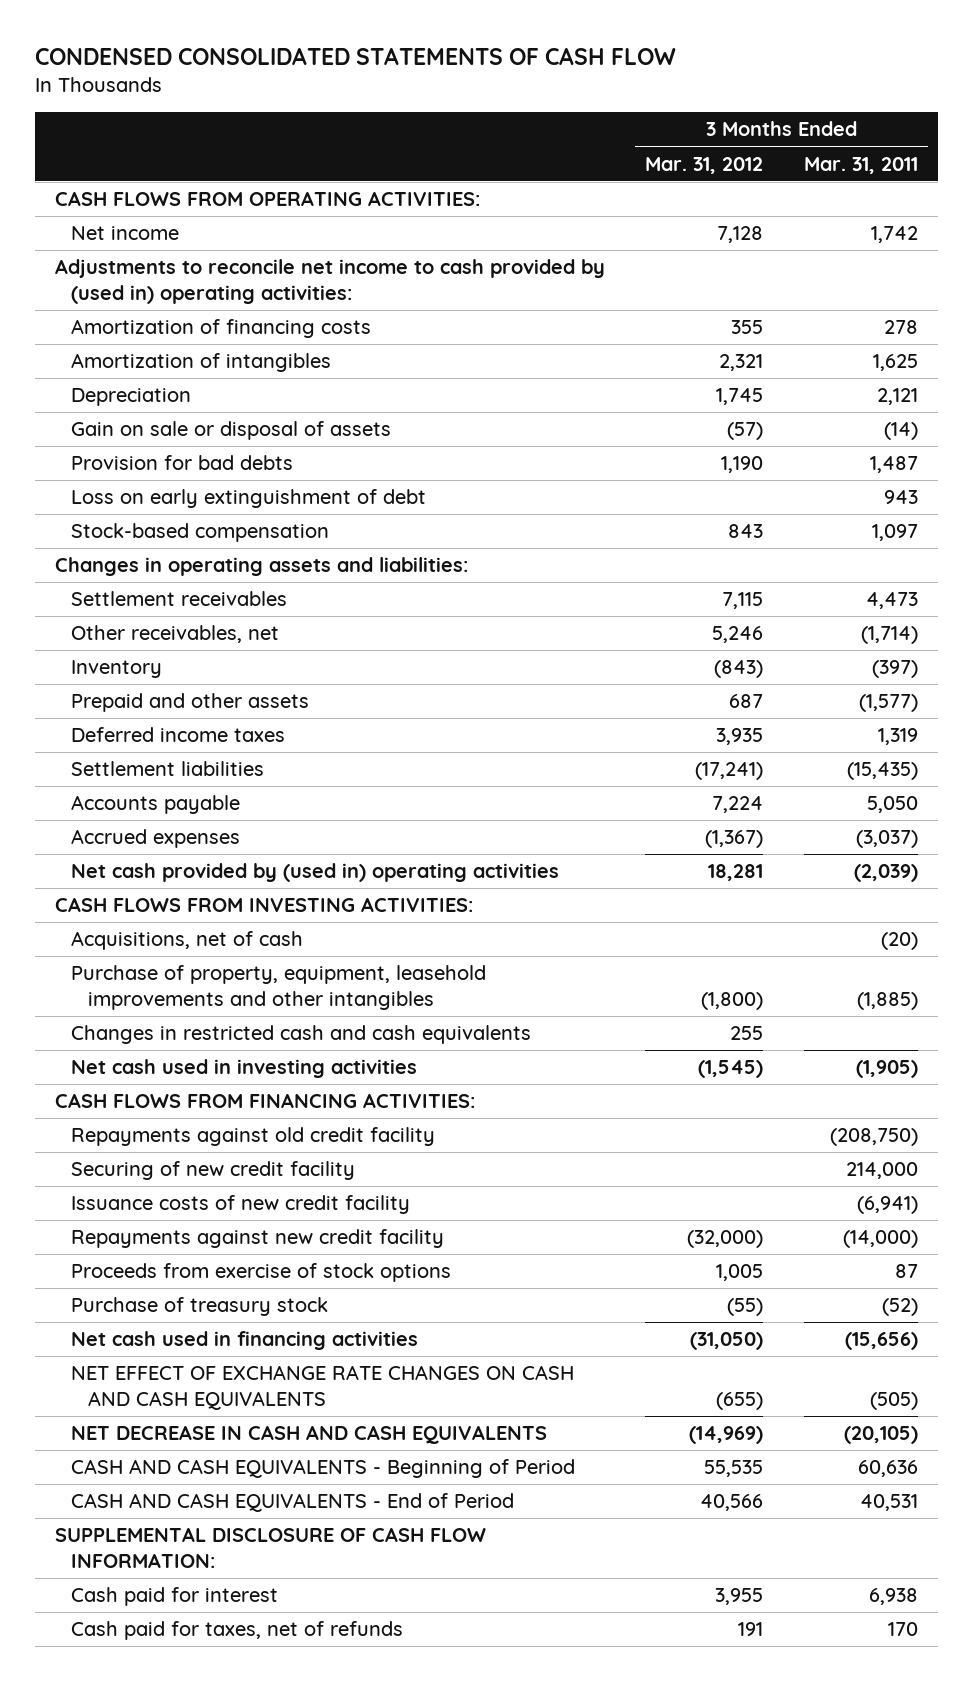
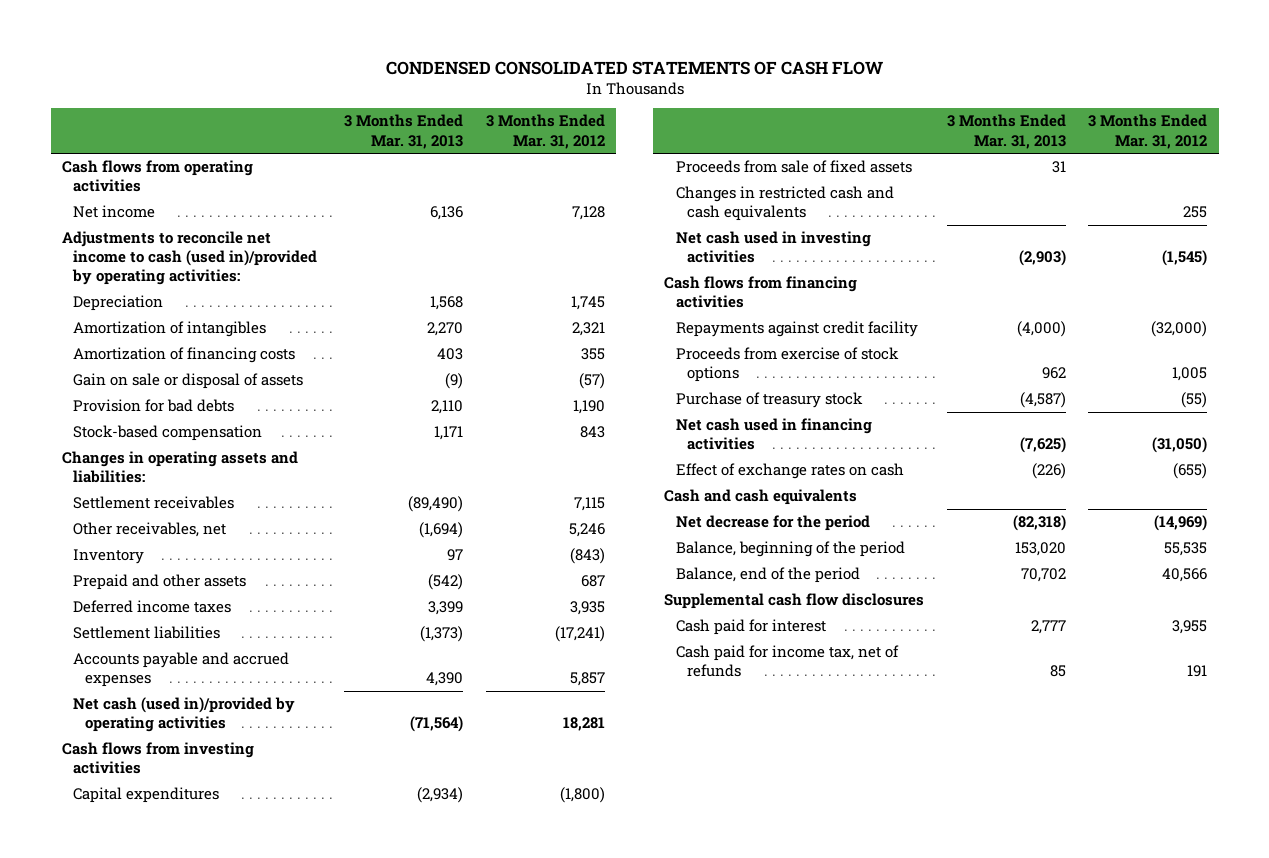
- | 3 Months Ended Mar. 31, 2012 | 3 Months Ended Mar. 31, 2011
+ | 3 Months Ended Mar. 31, 2013 | 3 Months Ended Mar. 31, 2012
- CASH FLOWS FROM OPERATING ACTIVITIES:
+ Cash flows from operating activities
- Adjustments to reconcile net income to cash provided by (used in) operating activities:
+ Adjustments to reconcile net income to cash (used in)/provided by operating activities:
moved down: Amortization of intangibles | 2,270 | 2,321
moved down: Amortization of financing costs | 403 | 355
- Loss on early extinguishment of debt | | 943
- Accounts payable | 7,224 | 5,050
- Accrued expenses | (1,367) | (3,037)
- Net cash provided by (used in) operating activities | 18,281 | (2,039)
- CASH FLOWS FROM INVESTING ACTIVITIES:
- Acquisitions, net of cash | | (20)
- Purchase of property, equipment, leasehold improvements and other intangibles | (1,800) | (1,885)
+ Accounts payable and accrued expenses | 4,390 | 5,857
+ Net cash (used in)/provided by operating activities | (71,564) | 18,281
+ Cash flows from investing activities
+ Capital expenditures | (2,934) | (1,800)
+ Proceeds from sale of fixed assets | 31 |
- CASH FLOWS FROM FINANCING ACTIVITIES:
- Repayments against old credit facility | | (208,750)
- Securing of new credit facility | | 214,000
- Issuance costs of new credit facility | | (6,941)
- Repayments against new credit facility | (32,000) | (14,000)
+ Cash flows from financing activities
+ Repayments against credit facility | (4,000) | (32,000)
- NET EFFECT OF EXCHANGE RATE CHANGES ON CASH AND CASH EQUIVALENTS | (655) | (505)
- NET DECREASE IN CASH AND CASH EQUIVALENTS | (14,969) | (20,105)
- CASH AND CASH EQUIVALENTS - Beginning of Period | 55,535 | 60,636
- CASH AND CASH EQUIVALENTS - End of Period | 40,566 | 40,531
- SUPPLEMENTAL DISCLOSURE OF CASH FLOW INFORMATION:
+ Effect of exchange rates on cash | (226) | (655)
+ Cash and cash equivalents
+ Net decrease for the period | (82,318) | (14,969)
+ Balance, beginning of the period | 153,020 | 55,535
+ Balance, end of the period | 70,702 | 40,566
+ Supplemental cash flow disclosures
- Cash paid for taxes, net of refunds | 191 | 170
+ Cash paid for income tax, net of refunds | 85 | 191

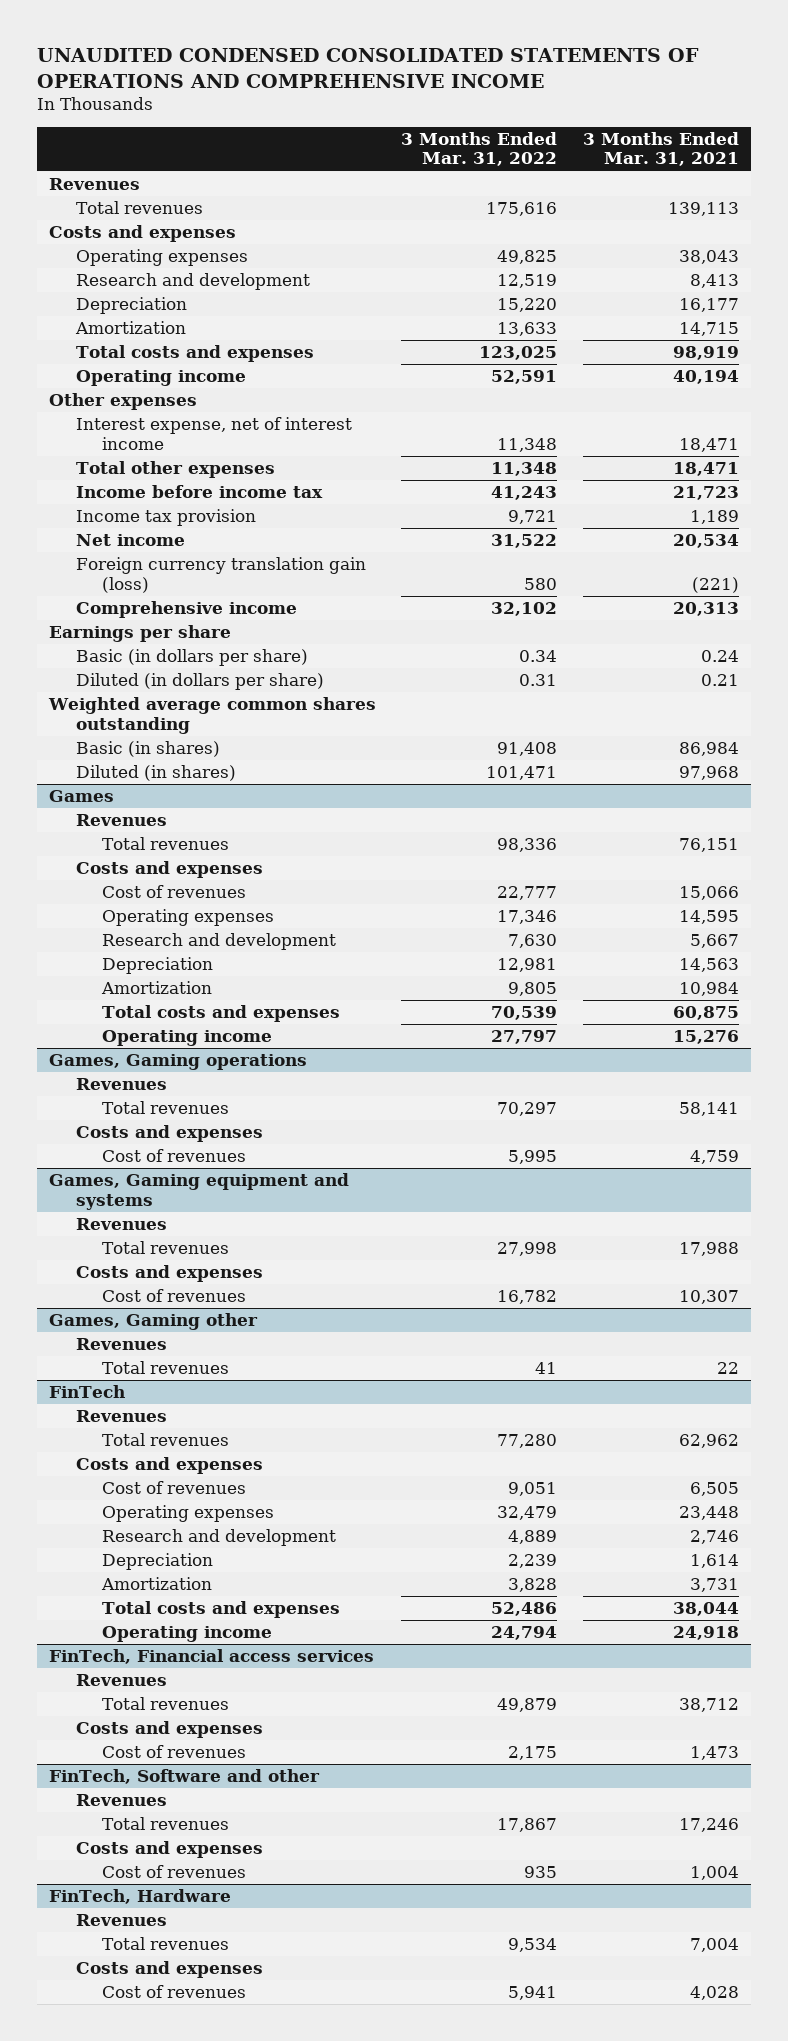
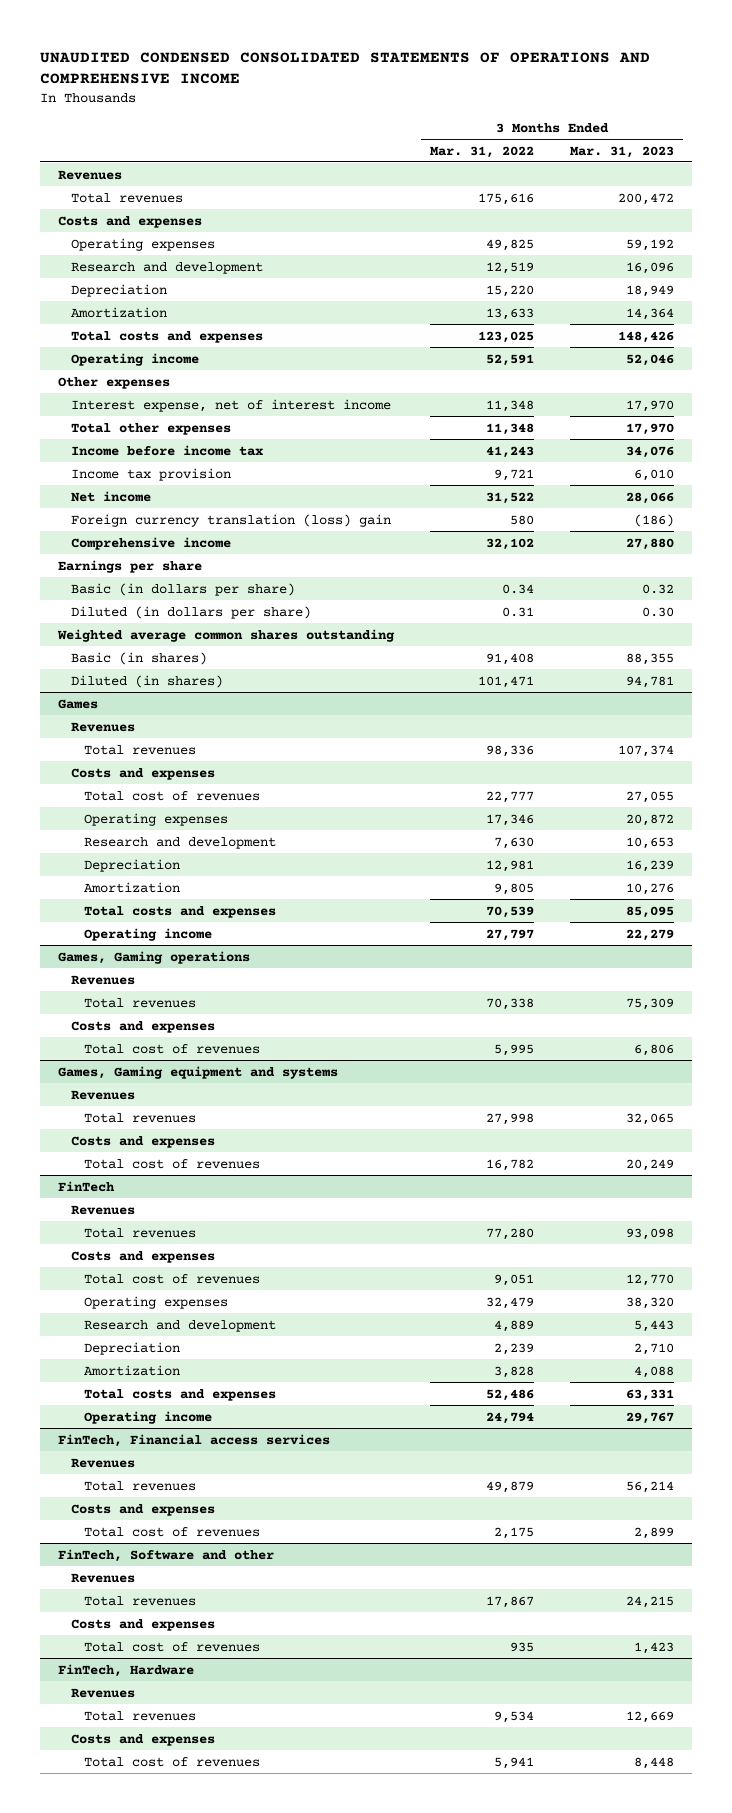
- | 3 Months Ended Mar. 31, 2022 | 3 Months Ended Mar. 31, 2021
+ | 3 Months Ended Mar. 31, 2022 | 3 Months Ended Mar. 31, 2023
- Foreign currency translation gain (loss) | 580 | (221)
+ Foreign currency translation (loss) gain | 580 | (186)
@ Games
- Cost of revenues | 22,777 | 15,066
+ Total cost of revenues | 22,777 | 27,055
@ Games, Gaming operations
- Total revenues | 70,297 | 58,141
+ Total revenues | 70,338 | 75,309
- Cost of revenues | 5,995 | 4,759
+ Total cost of revenues | 5,995 | 6,806
@ Games, Gaming equipment and systems
- Cost of revenues | 16,782 | 10,307
- Games, Gaming other
- Revenues
- Total revenues | 41 | 22
@ Games, Gaming equipment and systems
+ Total cost of revenues | 16,782 | 20,249
@ FinTech
- Cost of revenues | 9,051 | 6,505
+ Total cost of revenues | 9,051 | 12,770
@ FinTech, Financial access services
- Cost of revenues | 2,175 | 1,473
+ Total cost of revenues | 2,175 | 2,899
@ FinTech, Software and other
- Cost of revenues | 935 | 1,004
+ Total cost of revenues | 935 | 1,423
@ FinTech, Hardware
- Cost of revenues | 5,941 | 4,028
+ Total cost of revenues | 5,941 | 8,448

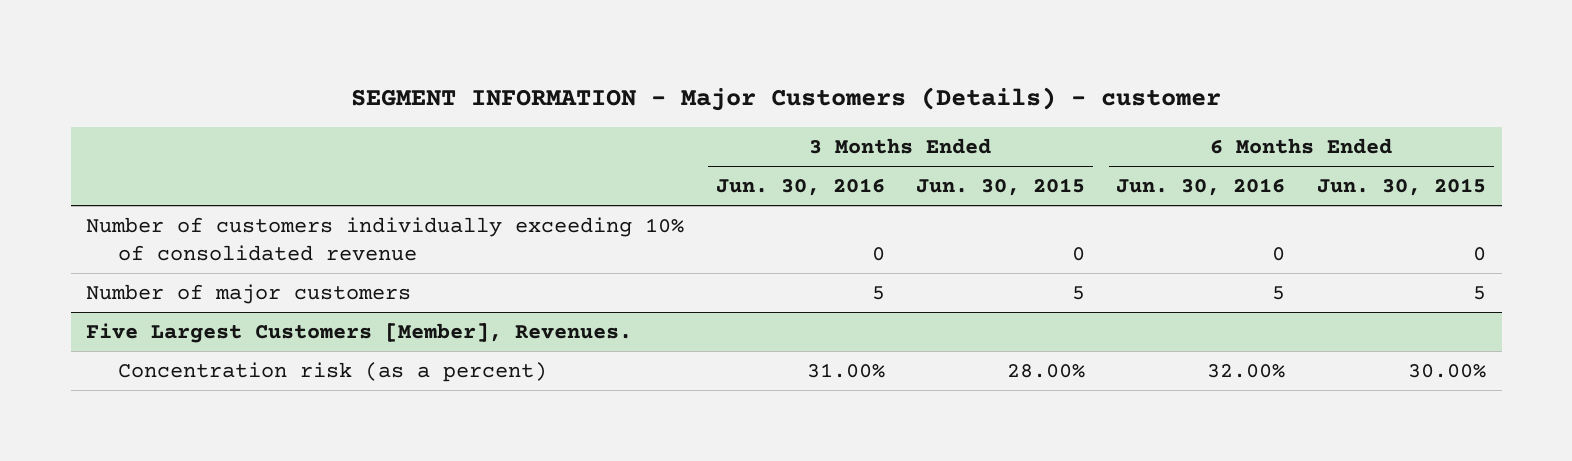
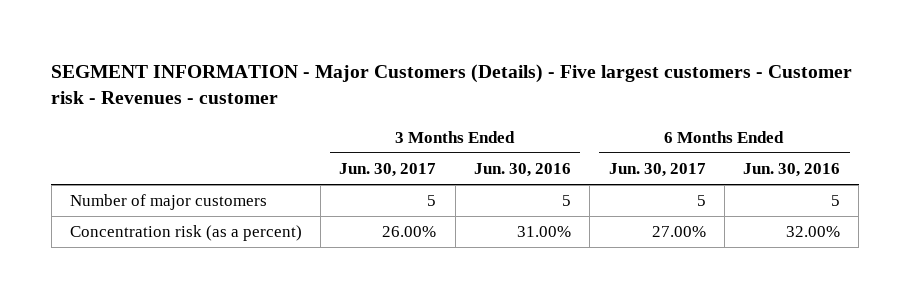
- SEGMENT INFORMATION - Major Customers (Details) - customer
+ SEGMENT INFORMATION - Major Customers (Details) - Five largest customers - Customer risk - Revenues - customer
- | 3 Months Ended Jun. 30, 2016 | 3 Months Ended Jun. 30, 2015 | 6 Months Ended Jun. 30, 2016 | 6 Months Ended Jun. 30, 2015
+ | 3 Months Ended Jun. 30, 2017 | 3 Months Ended Jun. 30, 2016 | 6 Months Ended Jun. 30, 2017 | 6 Months Ended Jun. 30, 2016
- Number of customers individually exceeding 10% of consolidated revenue | 0 | 0 | 0 | 0
- Five Largest Customers [Member], Revenues.

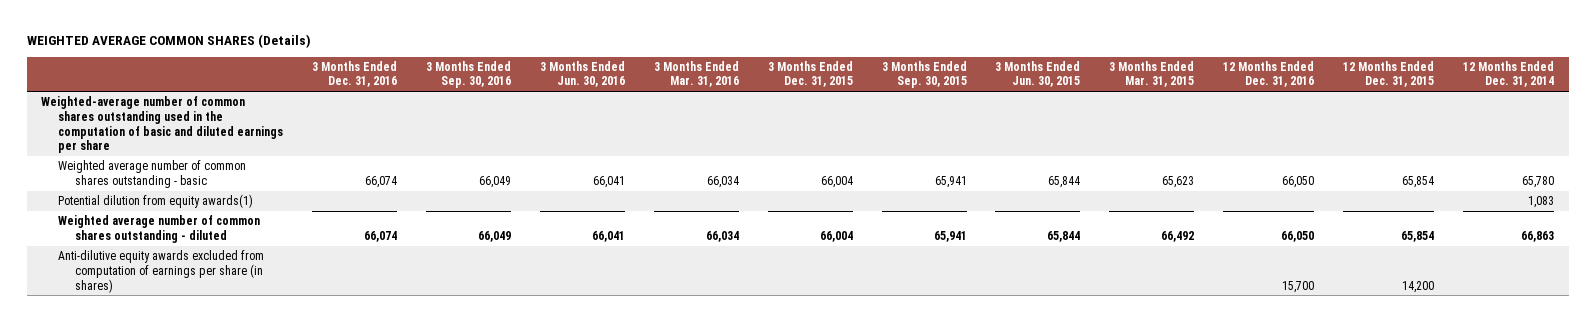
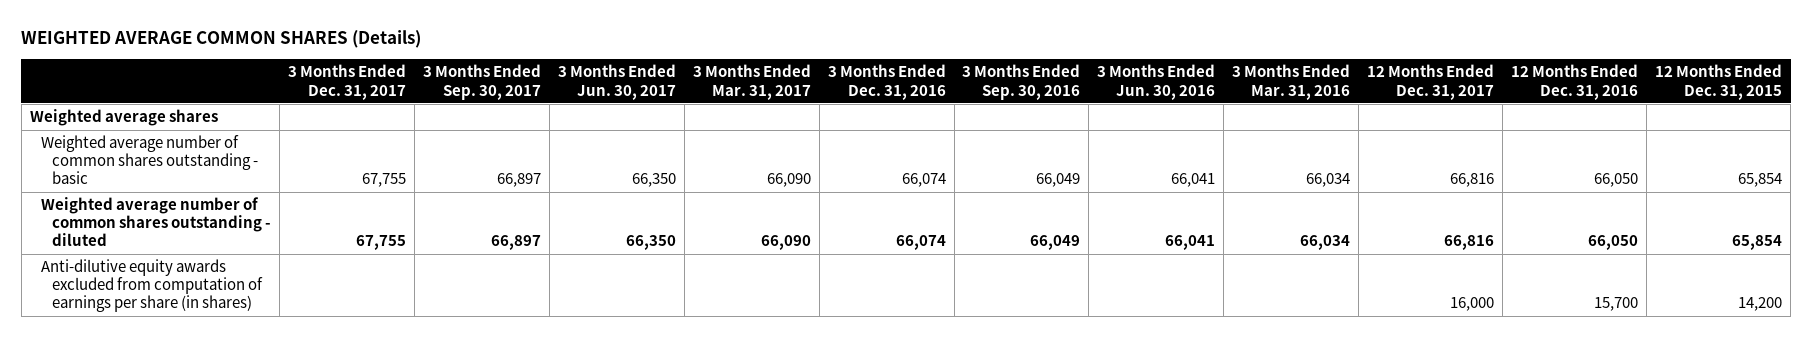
- | 3 Months Ended Dec. 31, 2016 | 3 Months Ended Sep. 30, 2016 | 3 Months Ended Jun. 30, 2016 | 3 Months Ended Mar. 31, 2016 | 3 Months Ended Dec. 31, 2015 | 3 Months Ended Sep. 30, 2015 | 3 Months Ended Jun. 30, 2015 | 3 Months Ended Mar. 31, 2015 | 12 Months Ended Dec. 31, 2016 | 12 Months Ended Dec. 31, 2015 | 12 Months Ended Dec. 31, 2014
+ | 3 Months Ended Dec. 31, 2017 | 3 Months Ended Sep. 30, 2017 | 3 Months Ended Jun. 30, 2017 | 3 Months Ended Mar. 31, 2017 | 3 Months Ended Dec. 31, 2016 | 3 Months Ended Sep. 30, 2016 | 3 Months Ended Jun. 30, 2016 | 3 Months Ended Mar. 31, 2016 | 12 Months Ended Dec. 31, 2017 | 12 Months Ended Dec. 31, 2016 | 12 Months Ended Dec. 31, 2015
- Weighted-average number of common shares outstanding used in the computation of basic and diluted earnings per share
+ Weighted average shares
- Potential dilution from equity awards(1) | | | | | | | | | | | 1,083

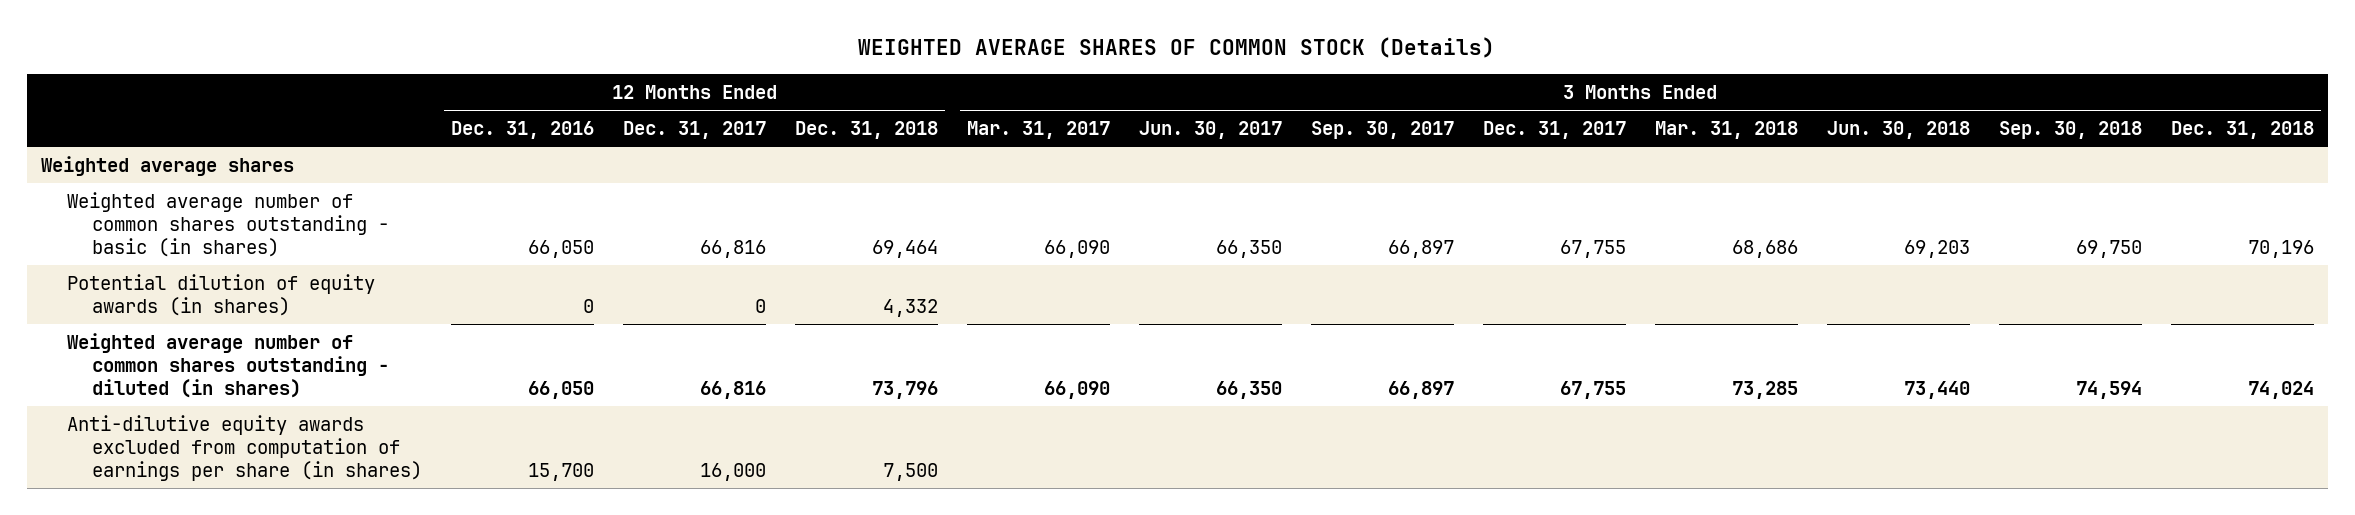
- WEIGHTED AVERAGE COMMON SHARES (Details)
+ WEIGHTED AVERAGE SHARES OF COMMON STOCK (Details)
- | 3 Months Ended Dec. 31, 2017 | 3 Months Ended Sep. 30, 2017 | 3 Months Ended Jun. 30, 2017 | 3 Months Ended Mar. 31, 2017 | 3 Months Ended Dec. 31, 2016 | 3 Months Ended Sep. 30, 2016 | 3 Months Ended Jun. 30, 2016 | 3 Months Ended Mar. 31, 2016 | 12 Months Ended Dec. 31, 2017 | 12 Months Ended Dec. 31, 2016 | 12 Months Ended Dec. 31, 2015
+ | 12 Months Ended Dec. 31, 2016 | 12 Months Ended Dec. 31, 2017 | 12 Months Ended Dec. 31, 2018 | 3 Months Ended Mar. 31, 2017 | 3 Months Ended Jun. 30, 2017 | 3 Months Ended Sep. 30, 2017 | 3 Months Ended Dec. 31, 2017 | 3 Months Ended Mar. 31, 2018 | 3 Months Ended Jun. 30, 2018 | 3 Months Ended Sep. 30, 2018 | 3 Months Ended Dec. 31, 2018
- Weighted average number of common shares outstanding - basic | 67,755 | 66,897 | 66,350 | 66,090 | 66,074 | 66,049 | 66,041 | 66,034 | 66,816 | 66,050 | 65,854
- Weighted average number of common shares outstanding - diluted | 67,755 | 66,897 | 66,350 | 66,090 | 66,074 | 66,049 | 66,041 | 66,034 | 66,816 | 66,050 | 65,854
+ Weighted average number of common shares outstanding - basic (in shares) | 66,050 | 66,816 | 69,464 | 66,090 | 66,350 | 66,897 | 67,755 | 68,686 | 69,203 | 69,750 | 70,196
+ Potential dilution of equity awards (in shares) | 0 | 0 | 4,332 | | | | | | | |
+ Weighted average number of common shares outstanding - diluted (in shares) | 66,050 | 66,816 | 73,796 | 66,090 | 66,350 | 66,897 | 67,755 | 73,285 | 73,440 | 74,594 | 74,024

